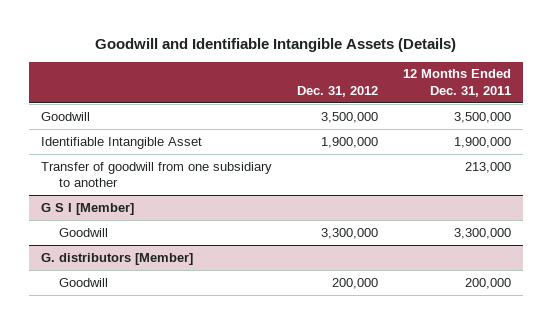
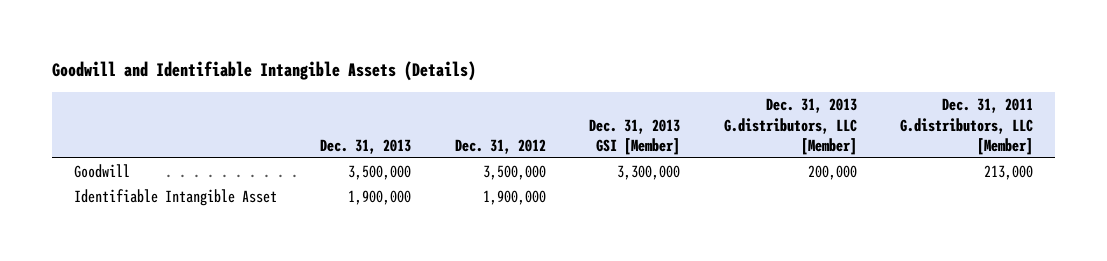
- | Dec. 31, 2012 | 12 Months Ended Dec. 31, 2011
+ | Dec. 31, 2013 | Dec. 31, 2012 | Dec. 31, 2013 GSI [Member] | Dec. 31, 2013 G.distributors, LLC [Member] | Dec. 31, 2011 G.distributors, LLC [Member]
- Transfer of goodwill from one subsidiary to another | | 213,000
- G S I [Member]
- Goodwill | 3,300,000 | 3,300,000
- G. distributors [Member]
- Goodwill | 200,000 | 200,000

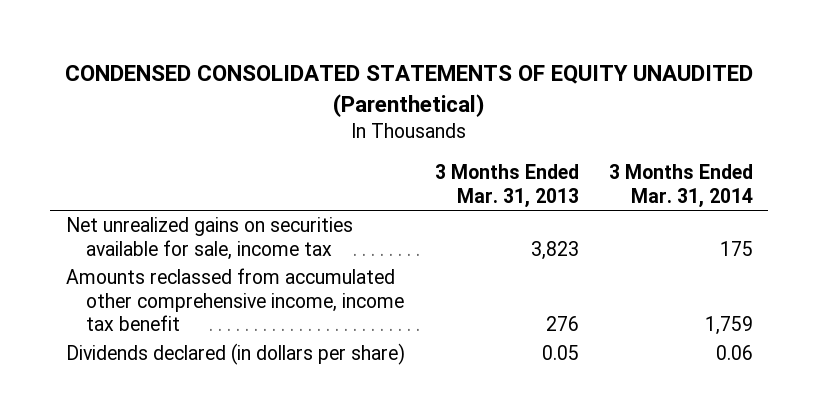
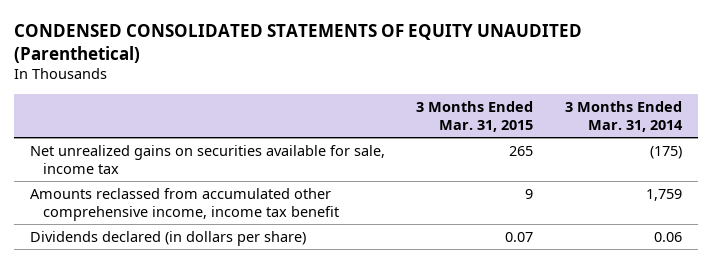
- | 3 Months Ended Mar. 31, 2013 | 3 Months Ended Mar. 31, 2014
+ | 3 Months Ended Mar. 31, 2015 | 3 Months Ended Mar. 31, 2014
- Net unrealized gains on securities available for sale, income tax | 3,823 | 175
+ Net unrealized gains on securities available for sale, income tax | 265 | (175)

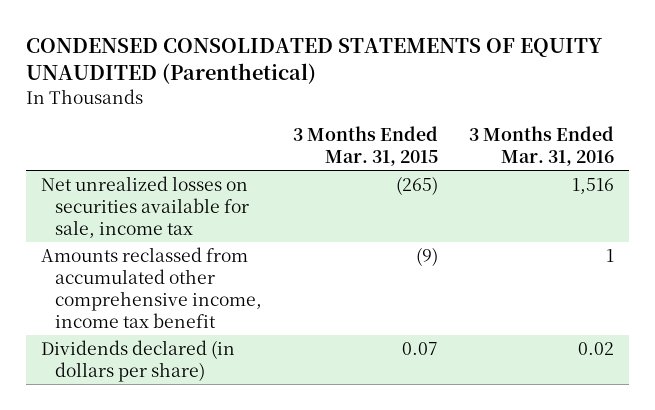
- | 3 Months Ended Mar. 31, 2015 | 3 Months Ended Mar. 31, 2014
+ | 3 Months Ended Mar. 31, 2015 | 3 Months Ended Mar. 31, 2016
- Net unrealized gains on securities available for sale, income tax | 265 | (175)
- Amounts reclassed from accumulated other comprehensive income, income tax benefit | 9 | 1,759
+ Net unrealized losses on securities available for sale, income tax | (265) | 1,516
+ Amounts reclassed from accumulated other comprehensive income, income tax benefit | (9) | 1

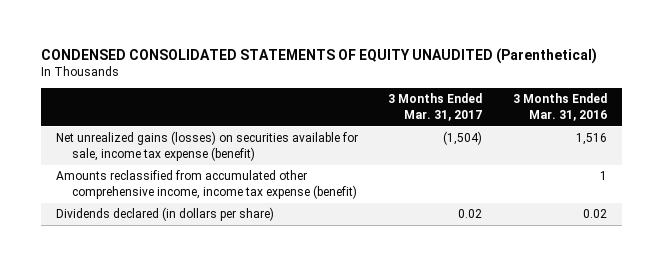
- | 3 Months Ended Mar. 31, 2015 | 3 Months Ended Mar. 31, 2016
+ | 3 Months Ended Mar. 31, 2017 | 3 Months Ended Mar. 31, 2016
- Net unrealized losses on securities available for sale, income tax | (265) | 1,516
- Amounts reclassed from accumulated other comprehensive income, income tax benefit | (9) | 1
+ Net unrealized gains (losses) on securities available for sale, income tax expense (benefit) | (1,504) | 1,516
+ Amounts reclassified from accumulated other comprehensive income, income tax expense (benefit) | | 1

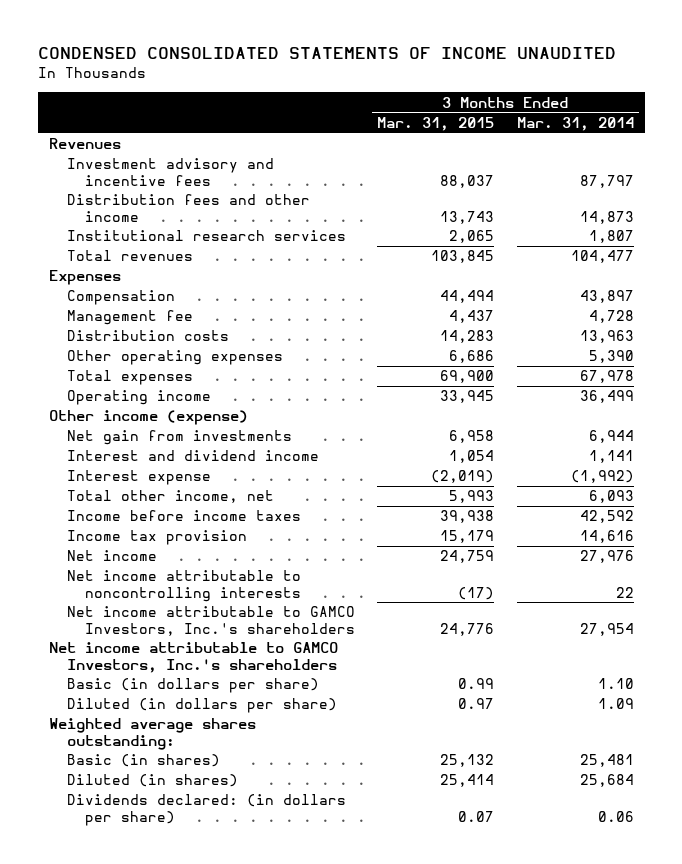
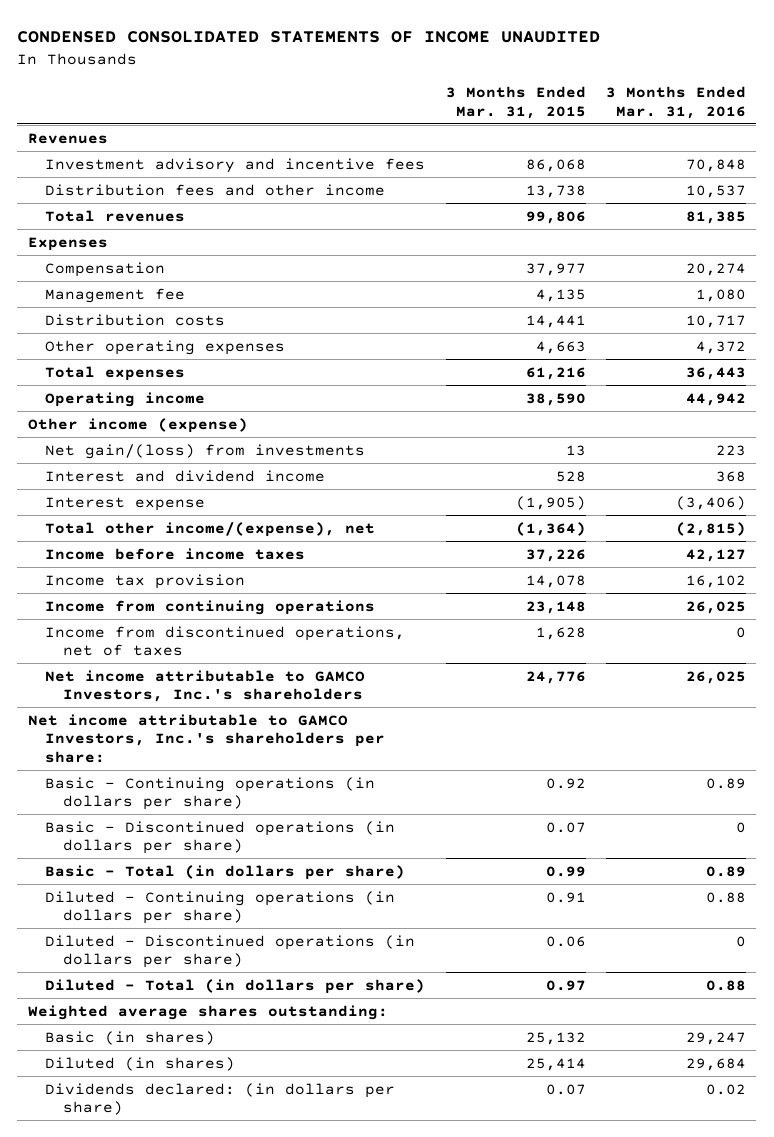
- | 3 Months Ended Mar. 31, 2015 | 3 Months Ended Mar. 31, 2014
+ | 3 Months Ended Mar. 31, 2015 | 3 Months Ended Mar. 31, 2016
- Investment advisory and incentive fees | 88,037 | 87,797
- Distribution fees and other income | 13,743 | 14,873
- Institutional research services | 2,065 | 1,807
- Total revenues | 103,845 | 104,477
+ Investment advisory and incentive fees | 86,068 | 70,848
+ Distribution fees and other income | 13,738 | 10,537
+ Total revenues | 99,806 | 81,385
- Compensation | 44,494 | 43,897
- Management fee | 4,437 | 4,728
- Distribution costs | 14,283 | 13,963
- Other operating expenses | 6,686 | 5,390
- Total expenses | 69,900 | 67,978
- Operating income | 33,945 | 36,499
+ Compensation | 37,977 | 20,274
+ Management fee | 4,135 | 1,080
+ Distribution costs | 14,441 | 10,717
+ Other operating expenses | 4,663 | 4,372
+ Total expenses | 61,216 | 36,443
+ Operating income | 38,590 | 44,942
- Net gain from investments | 6,958 | 6,944
- Interest and dividend income | 1,054 | 1,141
- Interest expense | (2,019) | (1,992)
- Total other income, net | 5,993 | 6,093
- Income before income taxes | 39,938 | 42,592
- Income tax provision | 15,179 | 14,616
- Net income | 24,759 | 27,976
- Net income attributable to noncontrolling interests | (17) | 22
+ Net gain/(loss) from investments | 13 | 223
+ Interest and dividend income | 528 | 368
+ Interest expense | (1,905) | (3,406)
+ Total other income/(expense), net | (1,364) | (2,815)
+ Income before income taxes | 37,226 | 42,127
+ Income tax provision | 14,078 | 16,102
+ Income from continuing operations | 23,148 | 26,025
+ Income from discontinued operations, net of taxes | 1,628 | 0
- Net income attributable to GAMCO Investors, Inc.'s shareholders
- Basic (in dollars per share) | 0.99 | 1.10
- Diluted (in dollars per share) | 0.97 | 1.09
+ Net income attributable to GAMCO Investors, Inc.'s shareholders per share:
+ Basic - Continuing operations (in dollars per share) | 0.92 | 0.89
+ Basic - Discontinued operations (in dollars per share) | 0.07 | 0
+ Basic - Total (in dollars per share) | 0.99 | 0.89
+ Diluted - Continuing operations (in dollars per share) | 0.91 | 0.88
+ Diluted - Discontinued operations (in dollars per share) | 0.06 | 0
+ Diluted - Total (in dollars per share) | 0.97 | 0.88

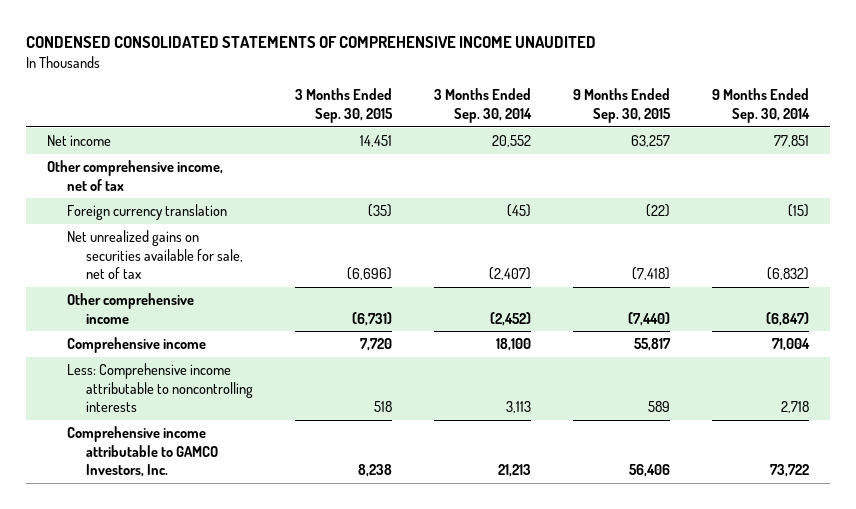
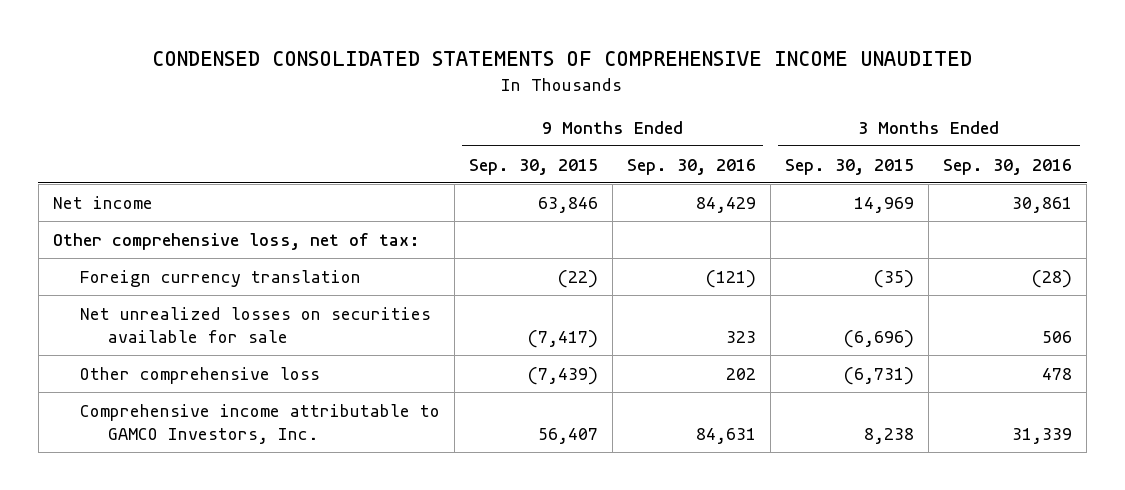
- | 3 Months Ended Sep. 30, 2015 | 3 Months Ended Sep. 30, 2014 | 9 Months Ended Sep. 30, 2015 | 9 Months Ended Sep. 30, 2014
+ | 9 Months Ended Sep. 30, 2015 | 9 Months Ended Sep. 30, 2016 | 3 Months Ended Sep. 30, 2015 | 3 Months Ended Sep. 30, 2016
- Net income | 14,451 | 20,552 | 63,257 | 77,851
- Other comprehensive income, net of tax
+ Net income | 63,846 | 84,429 | 14,969 | 30,861
+ Other comprehensive loss, net of tax:
- Net unrealized gains on securities available for sale, net of tax | (6,696) | (2,407) | (7,418) | (6,832)
- Other comprehensive income | (6,731) | (2,452) | (7,440) | (6,847)
- Comprehensive income | 7,720 | 18,100 | 55,817 | 71,004
- Less: Comprehensive income attributable to noncontrolling interests | 518 | 3,113 | 589 | 2,718
- Comprehensive income attributable to GAMCO Investors, Inc. | 8,238 | 21,213 | 56,406 | 73,722
+ Net unrealized losses on securities available for sale | (7,417) | 323 | (6,696) | 506
+ Other comprehensive loss | (7,439) | 202 | (6,731) | 478
+ Comprehensive income attributable to GAMCO Investors, Inc. | 56,407 | 84,631 | 8,238 | 31,339

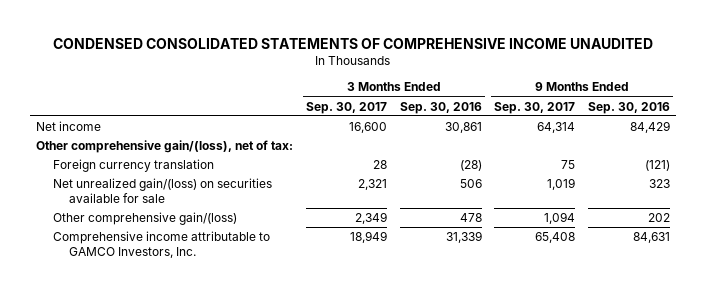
- | 9 Months Ended Sep. 30, 2015 | 9 Months Ended Sep. 30, 2016 | 3 Months Ended Sep. 30, 2015 | 3 Months Ended Sep. 30, 2016
+ | 3 Months Ended Sep. 30, 2017 | 3 Months Ended Sep. 30, 2016 | 9 Months Ended Sep. 30, 2017 | 9 Months Ended Sep. 30, 2016
- Other comprehensive loss, net of tax:
+ Other comprehensive gain/(loss), net of tax:
- Net unrealized losses on securities available for sale | (7,417) | 323 | (6,696) | 506
- Other comprehensive loss | (7,439) | 202 | (6,731) | 478
+ Net unrealized gain/(loss) on securities available for sale | 2,321 | 506 | 1,019 | 323
+ Other comprehensive gain/(loss) | 2,349 | 478 | 1,094 | 202

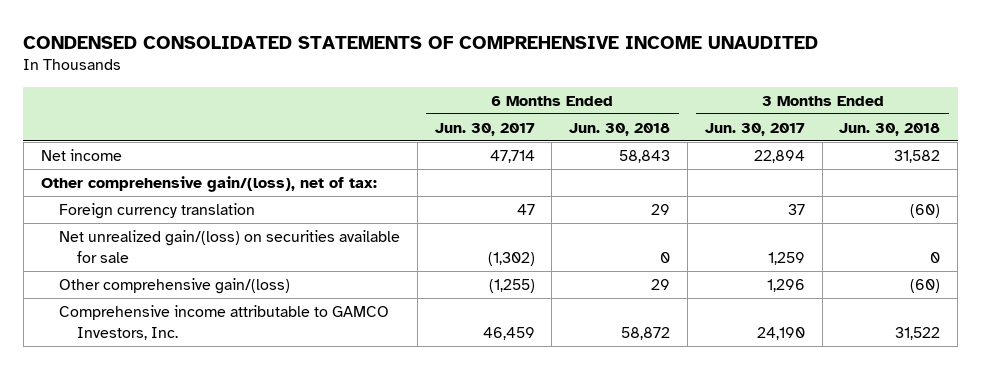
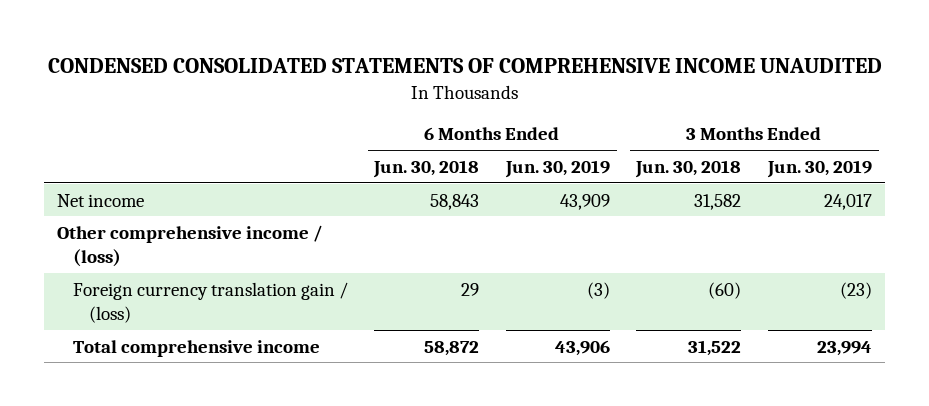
- | 6 Months Ended Jun. 30, 2017 | 6 Months Ended Jun. 30, 2018 | 3 Months Ended Jun. 30, 2017 | 3 Months Ended Jun. 30, 2018
+ | 6 Months Ended Jun. 30, 2018 | 6 Months Ended Jun. 30, 2019 | 3 Months Ended Jun. 30, 2018 | 3 Months Ended Jun. 30, 2019
- Other comprehensive gain/(loss), net of tax:
- Foreign currency translation | 47 | 29 | 37 | (60)
- Net unrealized gain/(loss) on securities available for sale | (1,302) | 0 | 1,259 | 0
- Other comprehensive gain/(loss) | (1,255) | 29 | 1,296 | (60)
- Comprehensive income attributable to GAMCO Investors, Inc. | 46,459 | 58,872 | 24,190 | 31,522
+ Other comprehensive income / (loss)
+ Foreign currency translation gain / (loss) | 29 | (3) | (60) | (23)
+ Total comprehensive income | 58,872 | 43,906 | 31,522 | 23,994

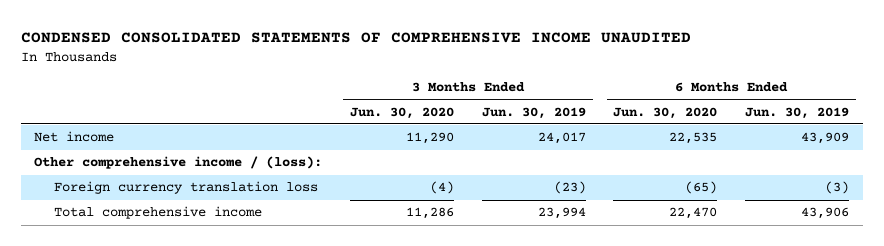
- | 6 Months Ended Jun. 30, 2018 | 6 Months Ended Jun. 30, 2019 | 3 Months Ended Jun. 30, 2018 | 3 Months Ended Jun. 30, 2019
+ | 3 Months Ended Jun. 30, 2020 | 3 Months Ended Jun. 30, 2019 | 6 Months Ended Jun. 30, 2020 | 6 Months Ended Jun. 30, 2019
- Other comprehensive income / (loss)
- Foreign currency translation gain / (loss) | 29 | (3) | (60) | (23)
+ Other comprehensive income / (loss):
+ Foreign currency translation loss | (4) | (23) | (65) | (3)

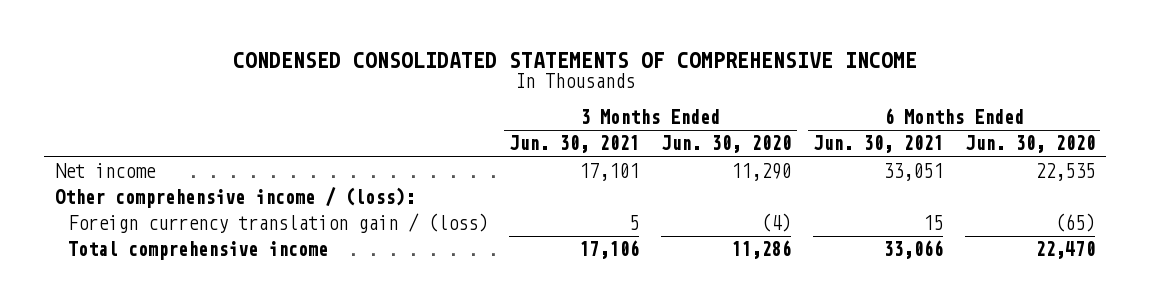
- CONDENSED CONSOLIDATED STATEMENTS OF COMPREHENSIVE INCOME UNAUDITED
+ CONDENSED CONSOLIDATED STATEMENTS OF COMPREHENSIVE INCOME
- | 3 Months Ended Jun. 30, 2020 | 3 Months Ended Jun. 30, 2019 | 6 Months Ended Jun. 30, 2020 | 6 Months Ended Jun. 30, 2019
+ | 3 Months Ended Jun. 30, 2021 | 3 Months Ended Jun. 30, 2020 | 6 Months Ended Jun. 30, 2021 | 6 Months Ended Jun. 30, 2020
- Foreign currency translation loss | (4) | (23) | (65) | (3)
+ Foreign currency translation gain / (loss) | 5 | (4) | 15 | (65)

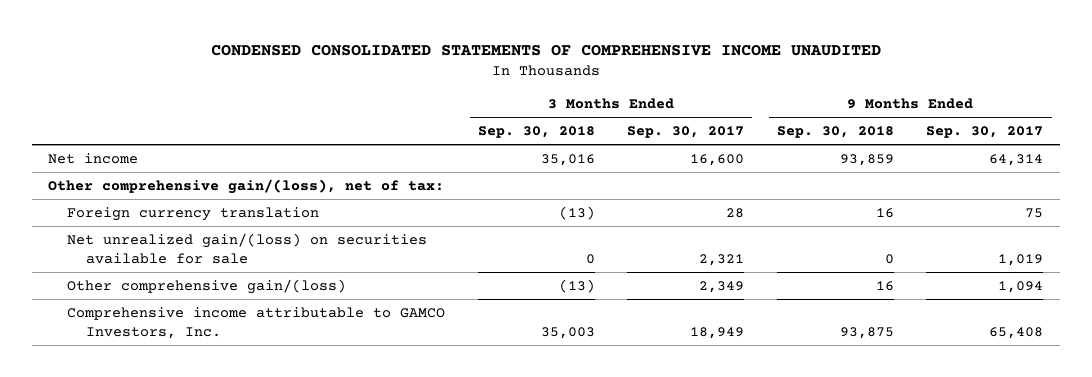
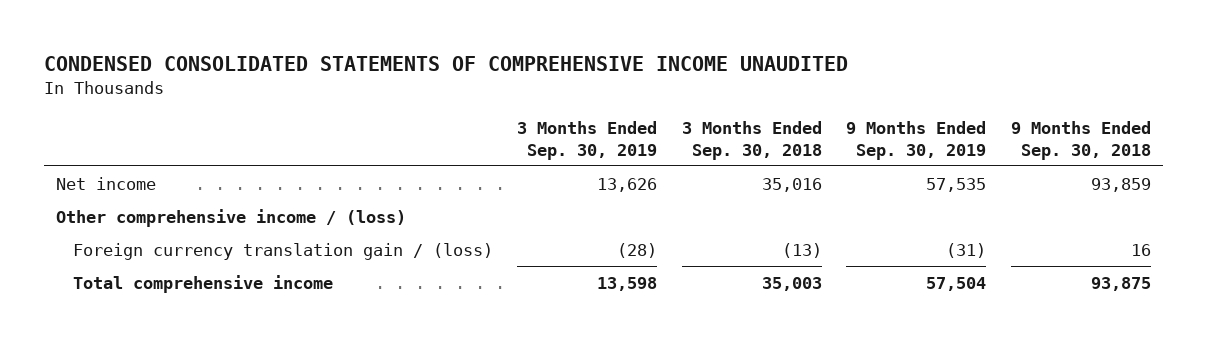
- | 3 Months Ended Sep. 30, 2018 | 3 Months Ended Sep. 30, 2017 | 9 Months Ended Sep. 30, 2018 | 9 Months Ended Sep. 30, 2017
+ | 3 Months Ended Sep. 30, 2019 | 3 Months Ended Sep. 30, 2018 | 9 Months Ended Sep. 30, 2019 | 9 Months Ended Sep. 30, 2018
- Other comprehensive gain/(loss), net of tax:
- Foreign currency translation | (13) | 28 | 16 | 75
- Net unrealized gain/(loss) on securities available for sale | 0 | 2,321 | 0 | 1,019
- Other comprehensive gain/(loss) | (13) | 2,349 | 16 | 1,094
- Comprehensive income attributable to GAMCO Investors, Inc. | 35,003 | 18,949 | 93,875 | 65,408
+ Other comprehensive income / (loss)
+ Foreign currency translation gain / (loss) | (28) | (13) | (31) | 16
+ Total comprehensive income | 13,598 | 35,003 | 57,504 | 93,875

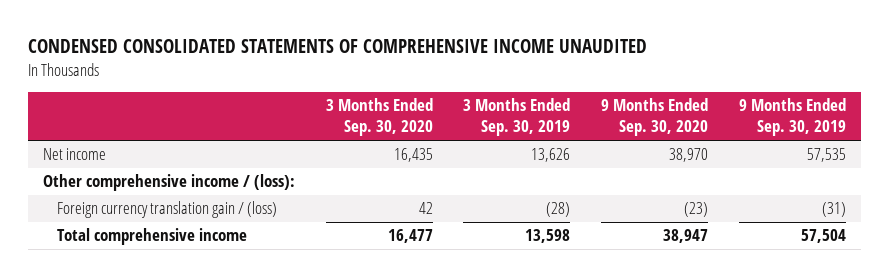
- | 3 Months Ended Sep. 30, 2019 | 3 Months Ended Sep. 30, 2018 | 9 Months Ended Sep. 30, 2019 | 9 Months Ended Sep. 30, 2018
+ | 3 Months Ended Sep. 30, 2020 | 3 Months Ended Sep. 30, 2019 | 9 Months Ended Sep. 30, 2020 | 9 Months Ended Sep. 30, 2019
- Other comprehensive income / (loss)
+ Other comprehensive income / (loss):

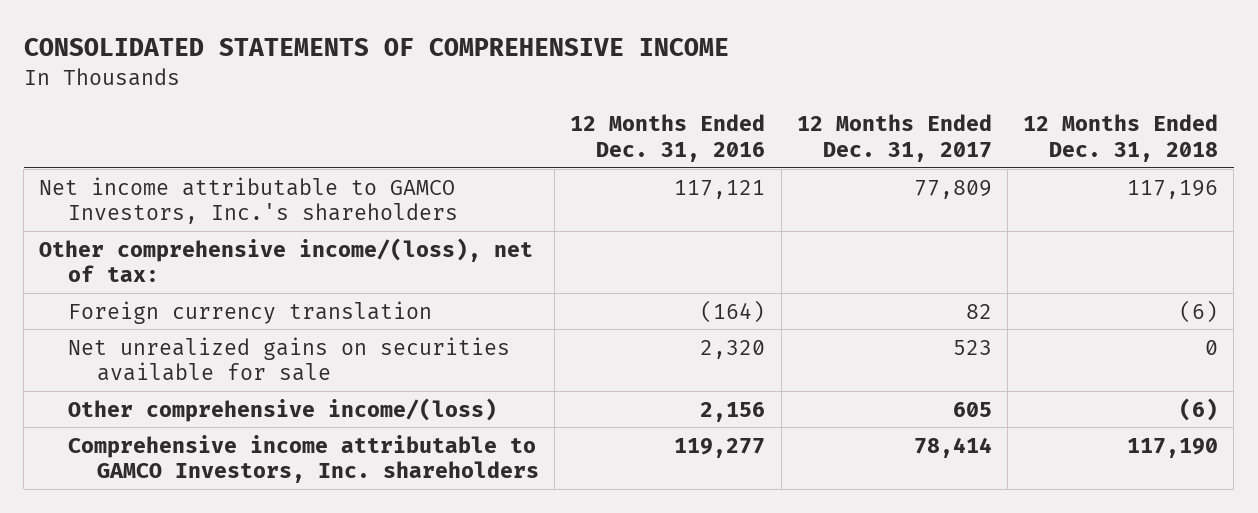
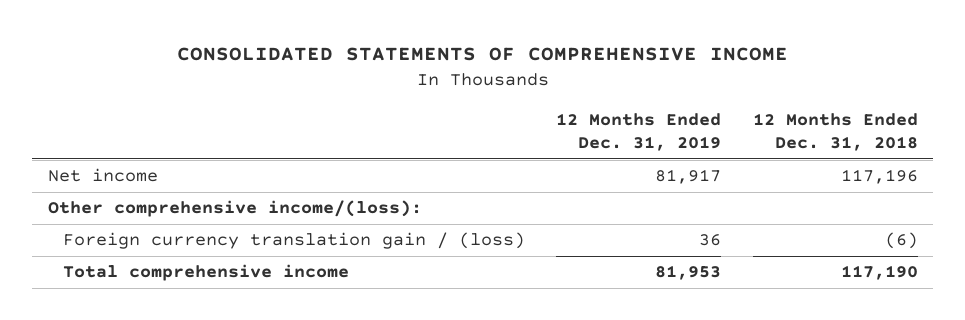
- | 12 Months Ended Dec. 31, 2016 | 12 Months Ended Dec. 31, 2017 | 12 Months Ended Dec. 31, 2018
+ | 12 Months Ended Dec. 31, 2019 | 12 Months Ended Dec. 31, 2018
- Net income attributable to GAMCO Investors, Inc.'s shareholders | 117,121 | 77,809 | 117,196
- Other comprehensive income/(loss), net of tax:
- Foreign currency translation | (164) | 82 | (6)
- Net unrealized gains on securities available for sale | 2,320 | 523 | 0
- Other comprehensive income/(loss) | 2,156 | 605 | (6)
- Comprehensive income attributable to GAMCO Investors, Inc. shareholders | 119,277 | 78,414 | 117,190
+ Net income | 81,917 | 117,196
+ Other comprehensive income/(loss):
+ Foreign currency translation gain / (loss) | 36 | (6)
+ Total comprehensive income | 81,953 | 117,190

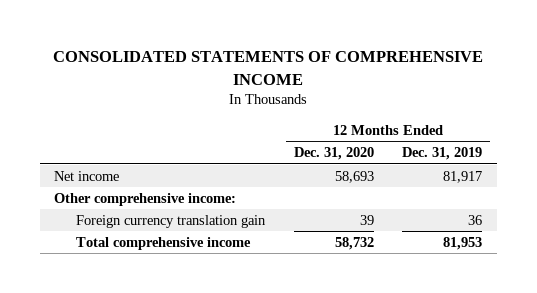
- | 12 Months Ended Dec. 31, 2019 | 12 Months Ended Dec. 31, 2018
+ | 12 Months Ended Dec. 31, 2020 | 12 Months Ended Dec. 31, 2019
- Other comprehensive income/(loss):
- Foreign currency translation gain / (loss) | 36 | (6)
+ Other comprehensive income:
+ Foreign currency translation gain | 39 | 36

